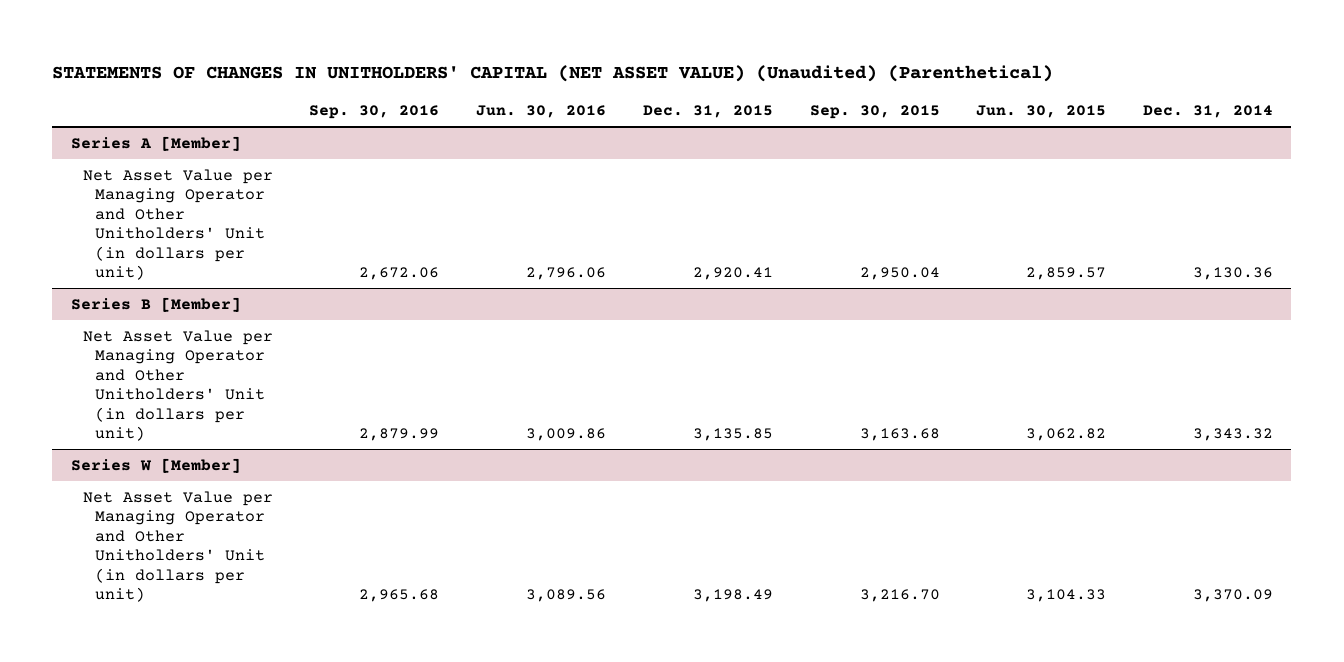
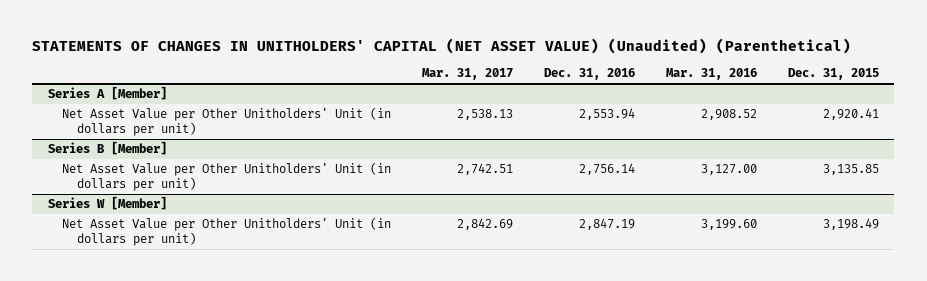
- | Sep. 30, 2016 | Jun. 30, 2016 | Dec. 31, 2015 | Sep. 30, 2015 | Jun. 30, 2015 | Dec. 31, 2014
+ | Mar. 31, 2017 | Dec. 31, 2016 | Mar. 31, 2016 | Dec. 31, 2015
@ Series A [Member]
- Net Asset Value per Managing Operator and Other Unitholders' Unit (in dollars per unit) | 2,672.06 | 2,796.06 | 2,920.41 | 2,950.04 | 2,859.57 | 3,130.36
+ Net Asset Value per Other Unitholders' Unit (in dollars per unit) | 2,538.13 | 2,553.94 | 2,908.52 | 2,920.41
@ Series B [Member]
- Net Asset Value per Managing Operator and Other Unitholders' Unit (in dollars per unit) | 2,879.99 | 3,009.86 | 3,135.85 | 3,163.68 | 3,062.82 | 3,343.32
+ Net Asset Value per Other Unitholders' Unit (in dollars per unit) | 2,742.51 | 2,756.14 | 3,127.00 | 3,135.85
@ Series W [Member]
- Net Asset Value per Managing Operator and Other Unitholders' Unit (in dollars per unit) | 2,965.68 | 3,089.56 | 3,198.49 | 3,216.70 | 3,104.33 | 3,370.09
+ Net Asset Value per Other Unitholders' Unit (in dollars per unit) | 2,842.69 | 2,847.19 | 3,199.60 | 3,198.49

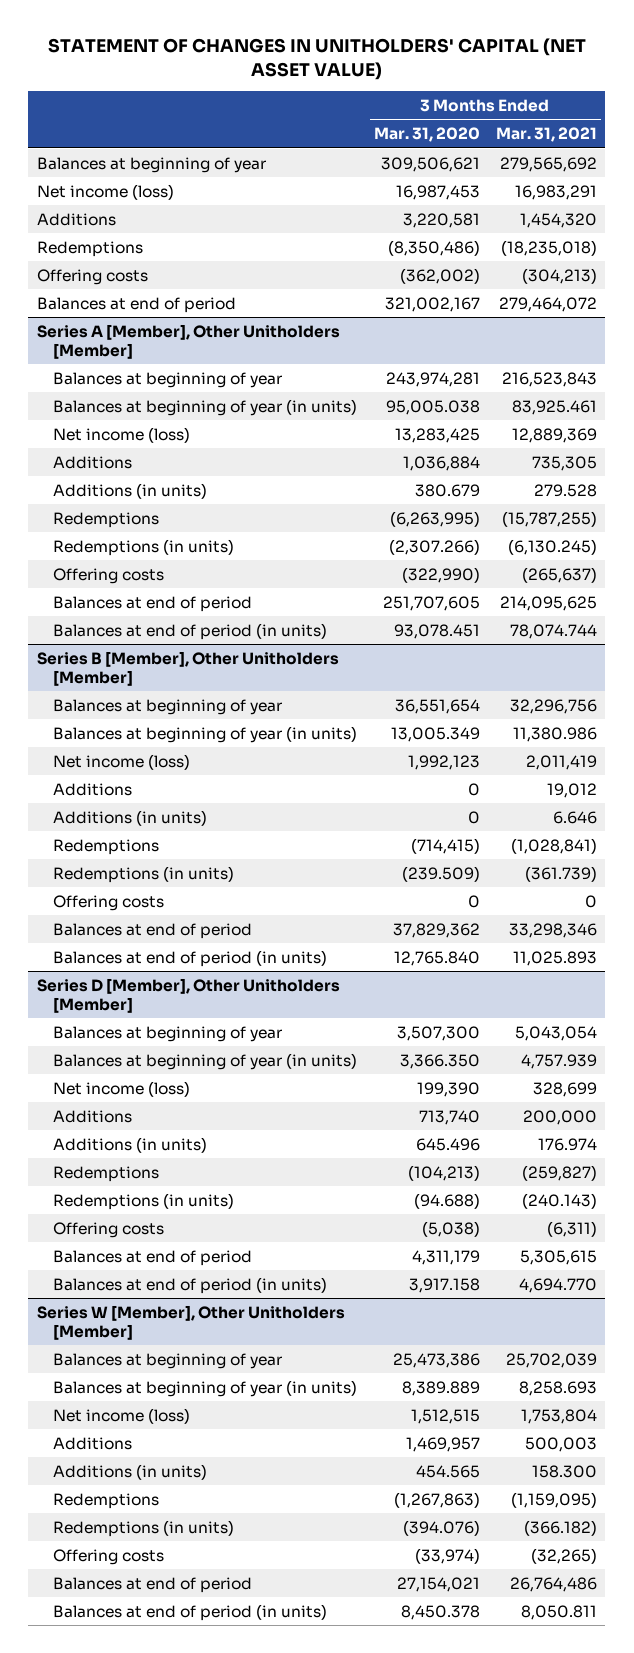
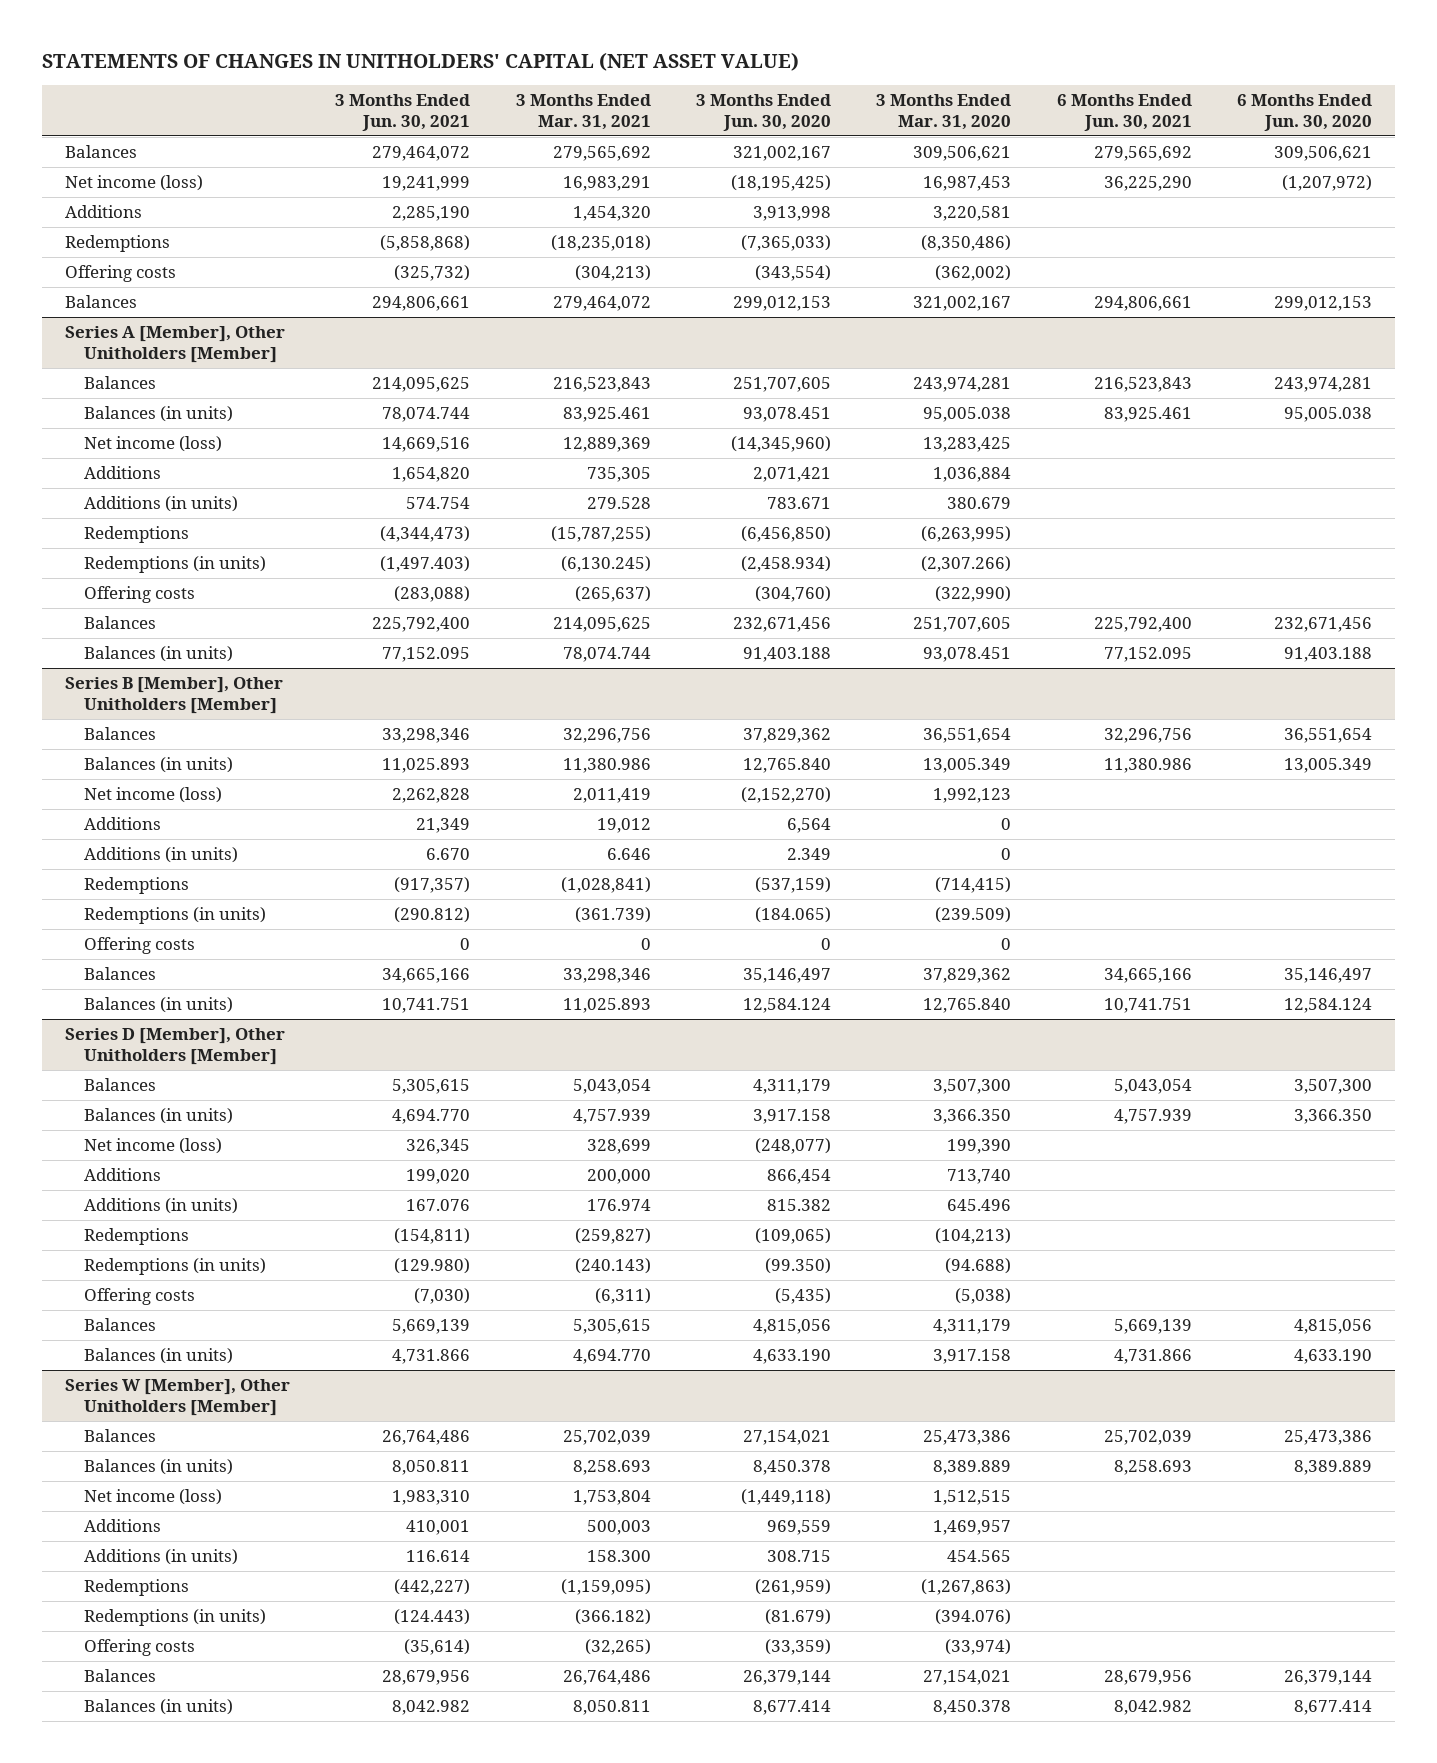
- STATEMENT OF CHANGES IN UNITHOLDERS' CAPITAL (NET ASSET VALUE)
+ STATEMENTS OF CHANGES IN UNITHOLDERS' CAPITAL (NET ASSET VALUE)
- | 3 Months Ended Mar. 31, 2020 | 3 Months Ended Mar. 31, 2021
+ | 3 Months Ended Jun. 30, 2021 | 3 Months Ended Mar. 31, 2021 | 3 Months Ended Jun. 30, 2020 | 3 Months Ended Mar. 31, 2020 | 6 Months Ended Jun. 30, 2021 | 6 Months Ended Jun. 30, 2020
- Balances at beginning of year | 309,506,621 | 279,565,692
+ Balances | 279,464,072 | 279,565,692 | 321,002,167 | 309,506,621 | 279,565,692 | 309,506,621
- Balances at end of period | 321,002,167 | 279,464,072
+ Balances | 294,806,661 | 279,464,072 | 299,012,153 | 321,002,167 | 294,806,661 | 299,012,153
@ Series A [Member], Other Unitholders [Member]
- Balances at beginning of year | 243,974,281 | 216,523,843
- Balances at beginning of year (in units) | 95,005.038 | 83,925.461
+ Balances | 214,095,625 | 216,523,843 | 251,707,605 | 243,974,281 | 216,523,843 | 243,974,281
+ Balances (in units) | 78,074.744 | 83,925.461 | 93,078.451 | 95,005.038 | 83,925.461 | 95,005.038
- Balances at end of period | 251,707,605 | 214,095,625
- Balances at end of period (in units) | 93,078.451 | 78,074.744
+ Balances | 225,792,400 | 214,095,625 | 232,671,456 | 251,707,605 | 225,792,400 | 232,671,456
+ Balances (in units) | 77,152.095 | 78,074.744 | 91,403.188 | 93,078.451 | 77,152.095 | 91,403.188
@ Series B [Member], Other Unitholders [Member]
- Balances at beginning of year | 36,551,654 | 32,296,756
- Balances at beginning of year (in units) | 13,005.349 | 11,380.986
+ Balances | 33,298,346 | 32,296,756 | 37,829,362 | 36,551,654 | 32,296,756 | 36,551,654
+ Balances (in units) | 11,025.893 | 11,380.986 | 12,765.840 | 13,005.349 | 11,380.986 | 13,005.349
- Balances at end of period | 37,829,362 | 33,298,346
- Balances at end of period (in units) | 12,765.840 | 11,025.893
+ Balances | 34,665,166 | 33,298,346 | 35,146,497 | 37,829,362 | 34,665,166 | 35,146,497
+ Balances (in units) | 10,741.751 | 11,025.893 | 12,584.124 | 12,765.840 | 10,741.751 | 12,584.124
@ Series D [Member], Other Unitholders [Member]
- Balances at beginning of year | 3,507,300 | 5,043,054
- Balances at beginning of year (in units) | 3,366.350 | 4,757.939
+ Balances | 5,305,615 | 5,043,054 | 4,311,179 | 3,507,300 | 5,043,054 | 3,507,300
+ Balances (in units) | 4,694.770 | 4,757.939 | 3,917.158 | 3,366.350 | 4,757.939 | 3,366.350
- Balances at end of period | 4,311,179 | 5,305,615
- Balances at end of period (in units) | 3,917.158 | 4,694.770
+ Balances | 5,669,139 | 5,305,615 | 4,815,056 | 4,311,179 | 5,669,139 | 4,815,056
+ Balances (in units) | 4,731.866 | 4,694.770 | 4,633.190 | 3,917.158 | 4,731.866 | 4,633.190
@ Series W [Member], Other Unitholders [Member]
- Balances at beginning of year | 25,473,386 | 25,702,039
- Balances at beginning of year (in units) | 8,389.889 | 8,258.693
+ Balances | 26,764,486 | 25,702,039 | 27,154,021 | 25,473,386 | 25,702,039 | 25,473,386
+ Balances (in units) | 8,050.811 | 8,258.693 | 8,450.378 | 8,389.889 | 8,258.693 | 8,389.889
- Balances at end of period | 27,154,021 | 26,764,486
- Balances at end of period (in units) | 8,450.378 | 8,050.811
+ Balances | 28,679,956 | 26,764,486 | 26,379,144 | 27,154,021 | 28,679,956 | 26,379,144
+ Balances (in units) | 8,042.982 | 8,050.811 | 8,677.414 | 8,450.378 | 8,042.982 | 8,677.414

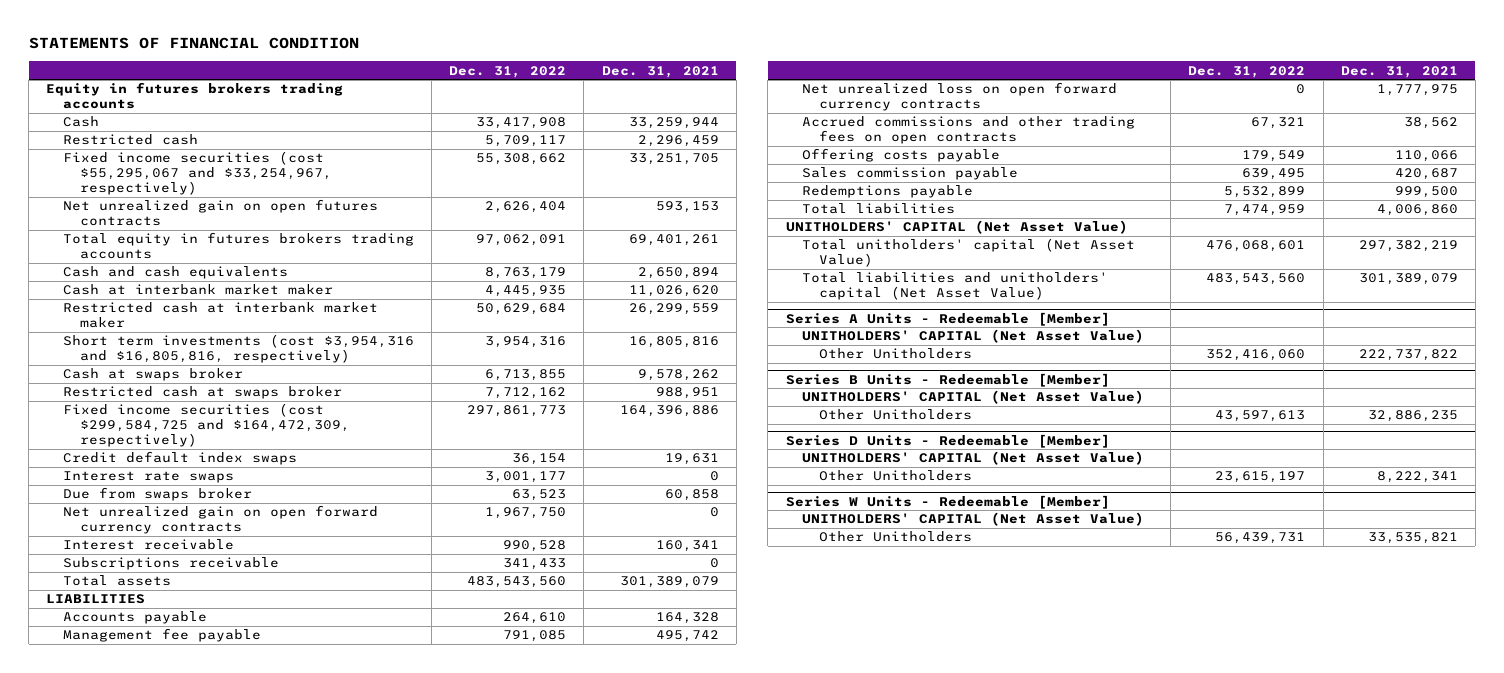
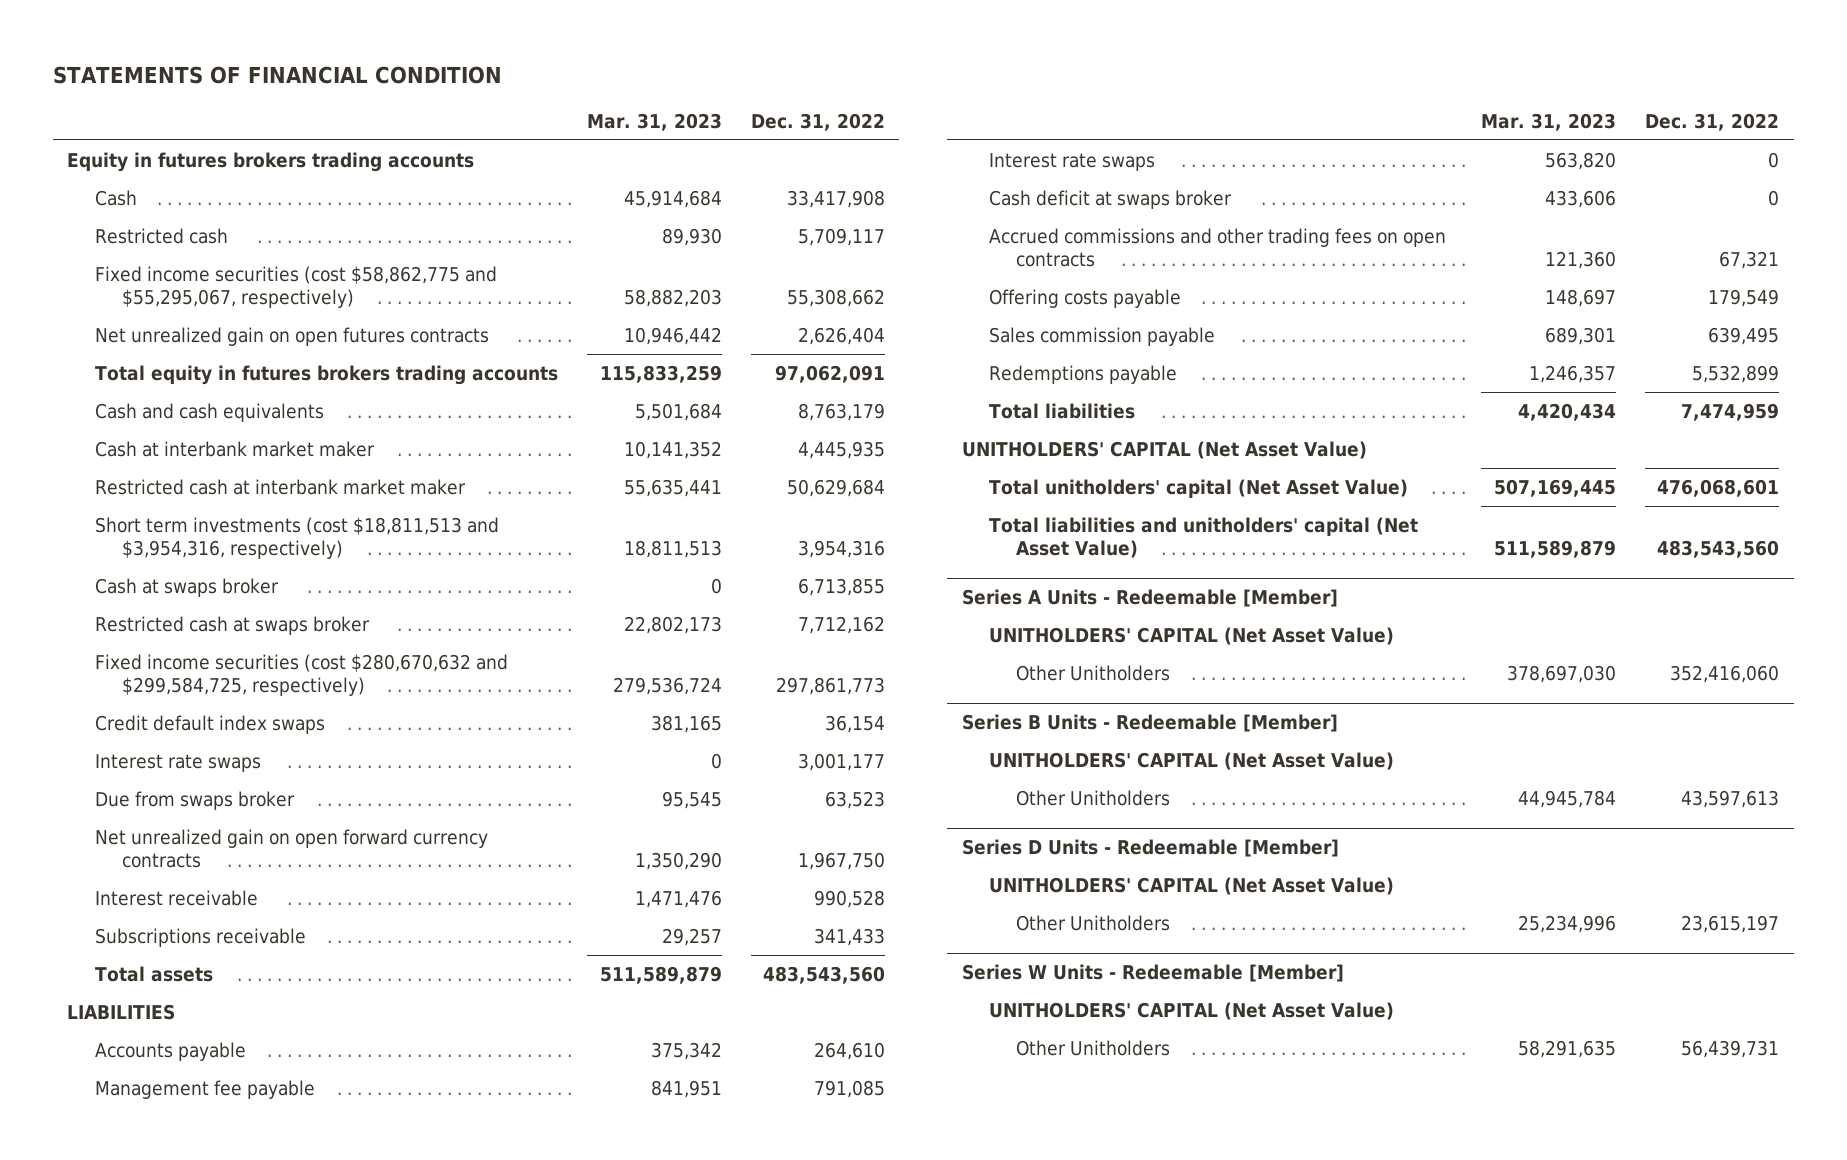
- | Dec. 31, 2022 | Dec. 31, 2021
+ | Mar. 31, 2023 | Dec. 31, 2022
- Fixed income securities (cost $55,295,067 and $33,254,967, respectively) | 55,308,662 | 33,251,705
+ Fixed income securities (cost $58,862,775 and $55,295,067, respectively) | 58,882,203 | 55,308,662
- Short term investments (cost $3,954,316 and $16,805,816, respectively) | 3,954,316 | 16,805,816
+ Short term investments (cost $18,811,513 and $3,954,316, respectively) | 18,811,513 | 3,954,316
- Fixed income securities (cost $299,584,725 and $164,472,309, respectively) | 297,861,773 | 164,396,886
+ Fixed income securities (cost $280,670,632 and $299,584,725, respectively) | 279,536,724 | 297,861,773
- Net unrealized loss on open forward currency contracts | 0 | 1,777,975
+ Interest rate swaps | 563,820 | 0
+ Cash deficit at swaps broker | 433,606 | 0

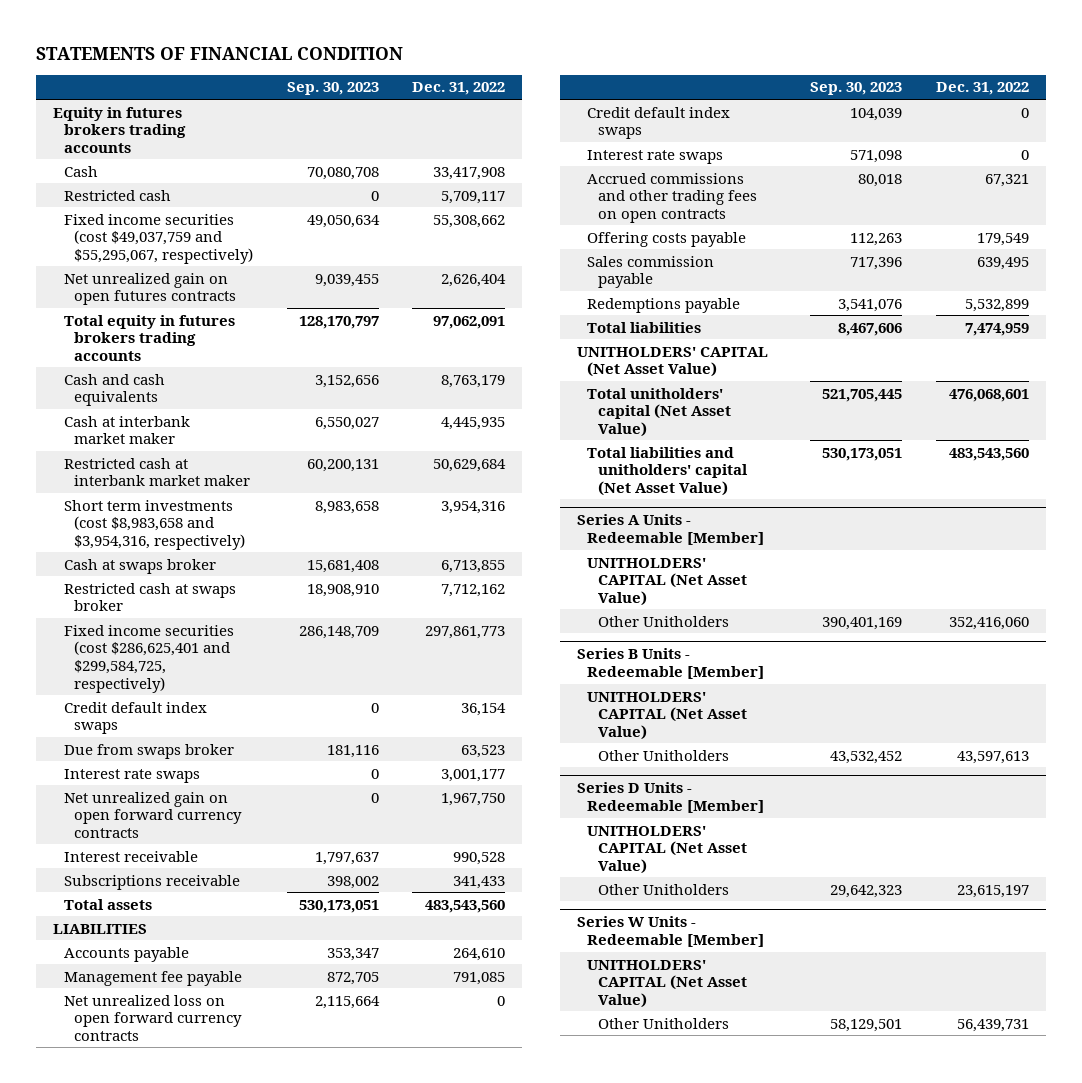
- | Mar. 31, 2023 | Dec. 31, 2022
+ | Sep. 30, 2023 | Dec. 31, 2022
- Fixed income securities (cost $58,862,775 and $55,295,067, respectively) | 58,882,203 | 55,308,662
+ Fixed income securities (cost $49,037,759 and $55,295,067, respectively) | 49,050,634 | 55,308,662
- Short term investments (cost $18,811,513 and $3,954,316, respectively) | 18,811,513 | 3,954,316
+ Short term investments (cost $8,983,658 and $3,954,316, respectively) | 8,983,658 | 3,954,316
- Fixed income securities (cost $280,670,632 and $299,584,725, respectively) | 279,536,724 | 297,861,773
+ Fixed income securities (cost $286,625,401 and $299,584,725, respectively) | 286,148,709 | 297,861,773
moved down: Interest rate swaps | 0 | 3,001,177
+ Net unrealized loss on open forward currency contracts | 2,115,664 | 0
+ Credit default index swaps | 104,039 | 0
- Cash deficit at swaps broker | 433,606 | 0

